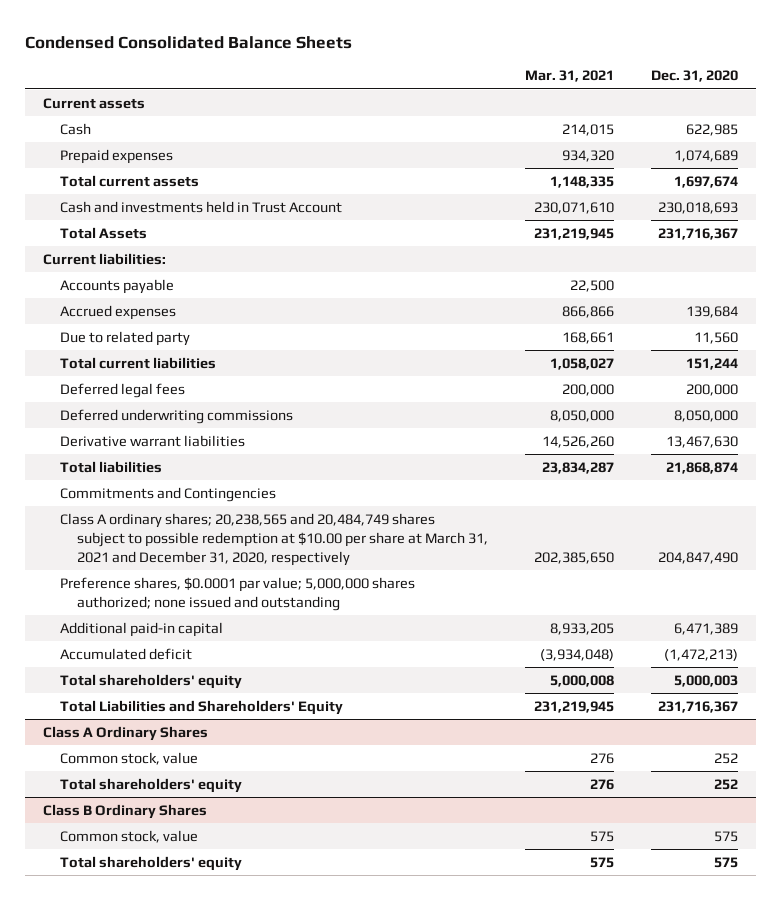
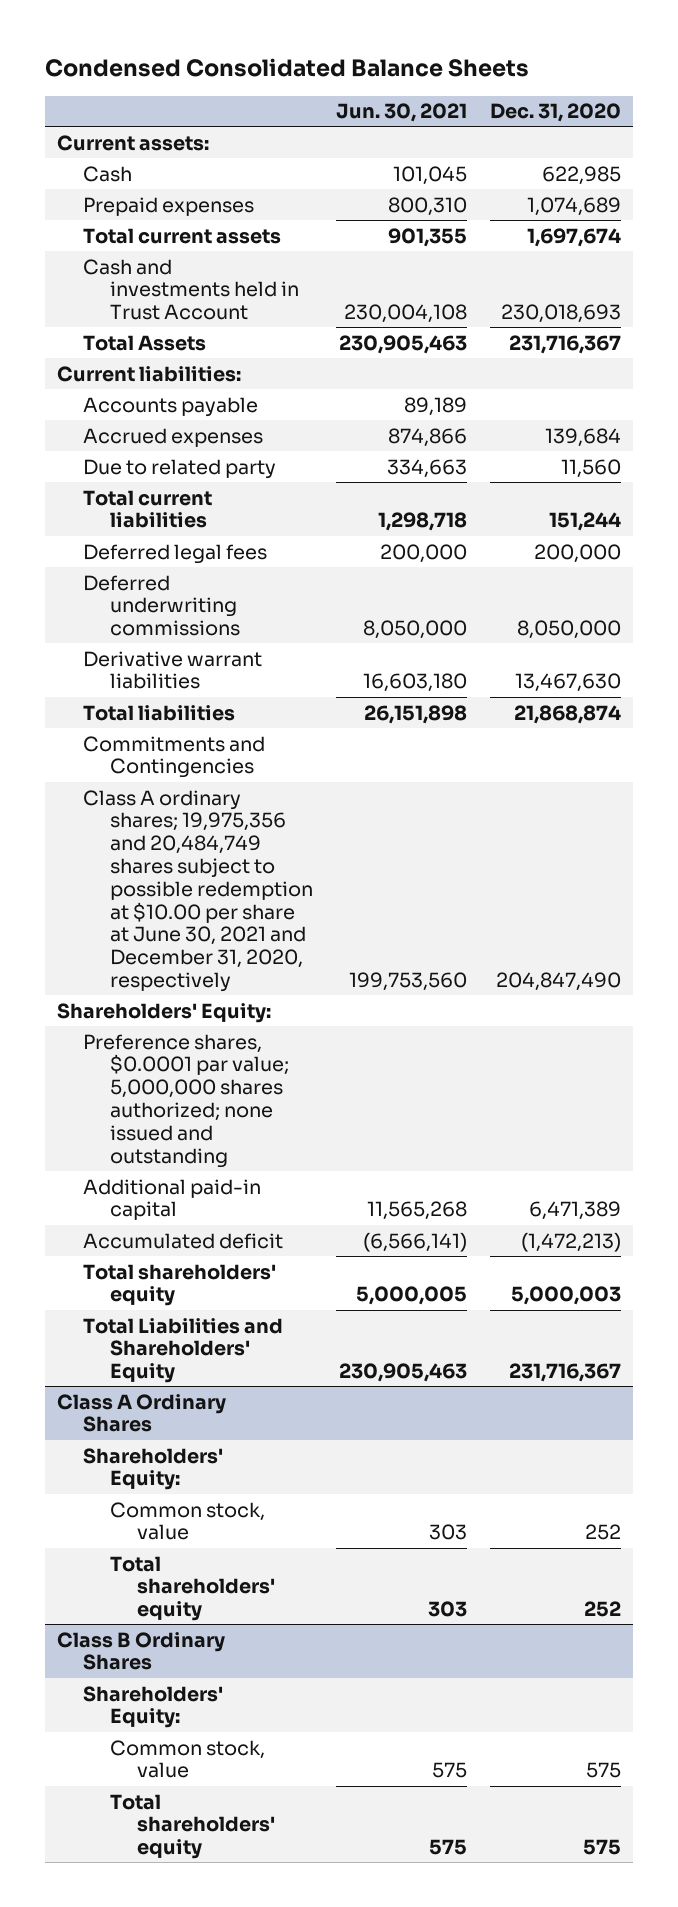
- | Mar. 31, 2021 | Dec. 31, 2020
+ | Jun. 30, 2021 | Dec. 31, 2020
- Current assets
+ Current assets:
- Class A ordinary shares; 20,238,565 and 20,484,749 shares subject to possible redemption at $10.00 per share at March 31, 2021 and December 31, 2020, respectively | 202,385,650 | 204,847,490
+ Class A ordinary shares; 19,975,356 and 20,484,749 shares subject to possible redemption at $10.00 per share at June 30, 2021 and December 31, 2020, respectively | 199,753,560 | 204,847,490
+ Shareholders' Equity:
@ Class A Ordinary Shares
+ Shareholders' Equity:
@ Class B Ordinary Shares
+ Shareholders' Equity:

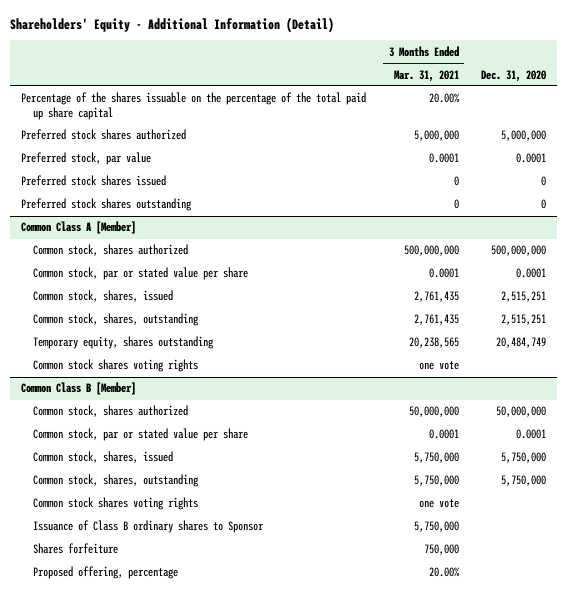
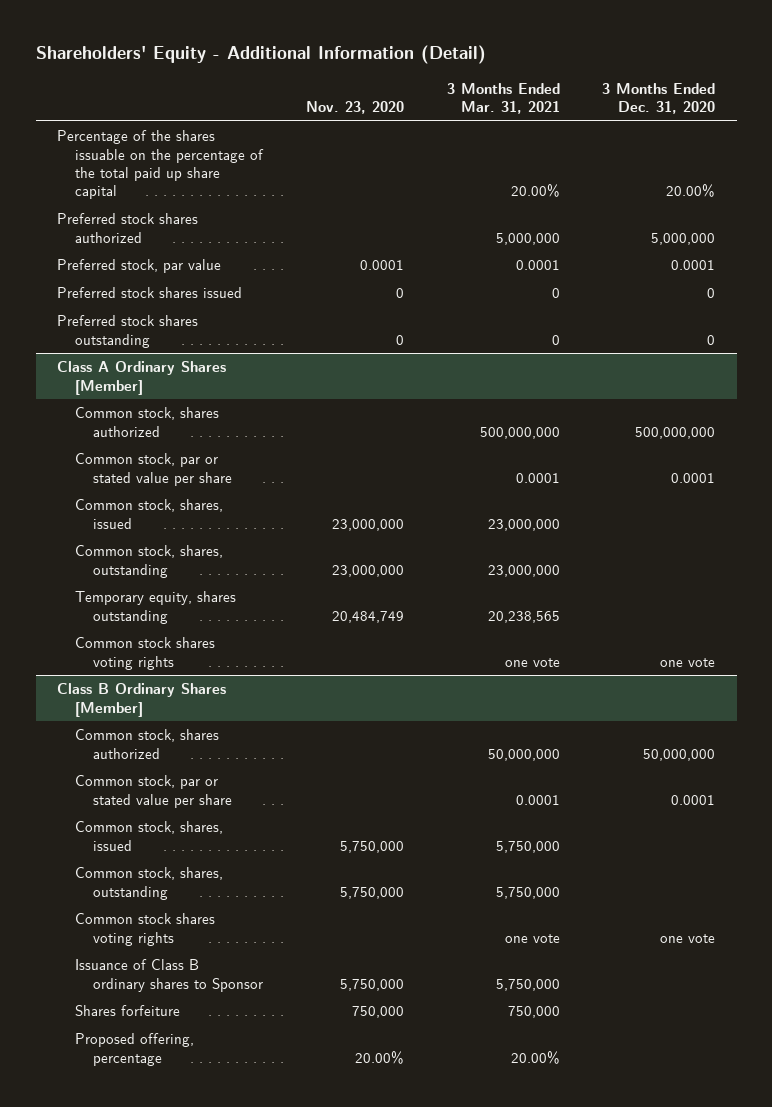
- | 3 Months Ended Mar. 31, 2021 | Dec. 31, 2020
+ | Nov. 23, 2020 | 3 Months Ended Mar. 31, 2021 | 3 Months Ended Dec. 31, 2020
- Common Class A [Member]
+ Class A Ordinary Shares [Member]
- Common stock, shares, issued | 2,761,435 | 2,515,251
- Common stock, shares, outstanding | 2,761,435 | 2,515,251
+ Common stock, shares, issued | 23,000,000 | 23,000,000 |
+ Common stock, shares, outstanding | 23,000,000 | 23,000,000 |
- Common Class B [Member]
+ Class B Ordinary Shares [Member]

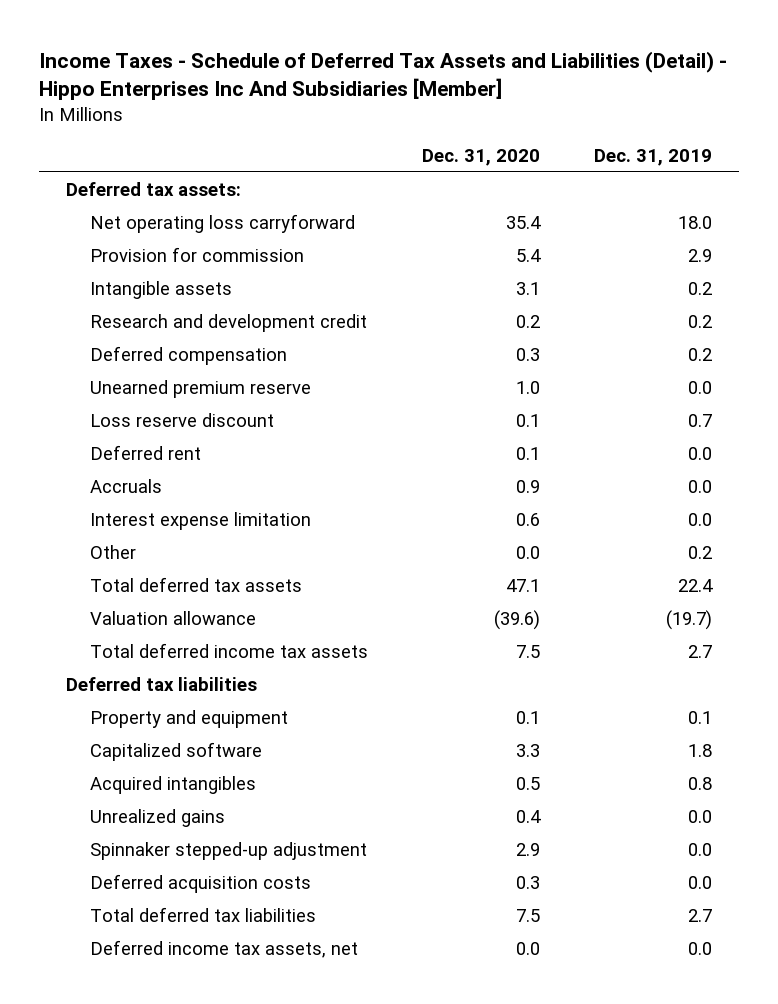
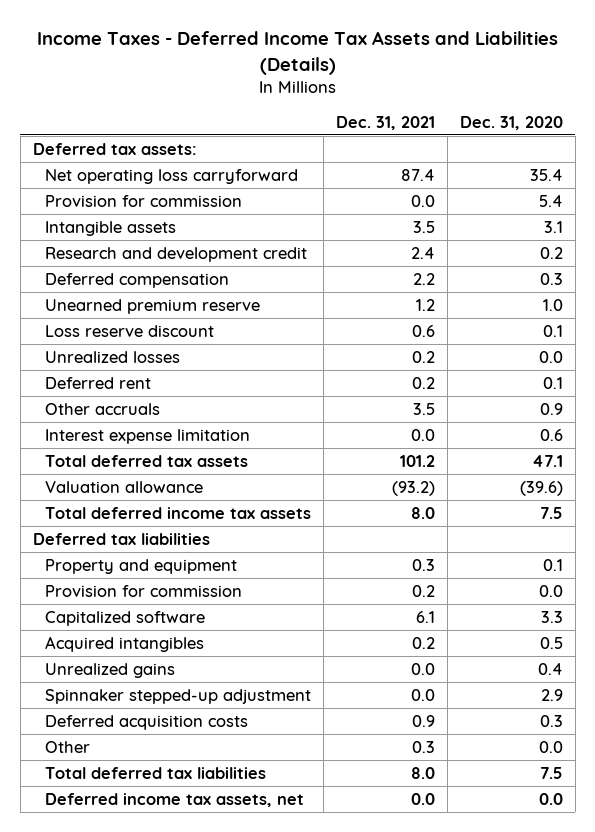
- Income Taxes - Schedule of Deferred Tax Assets and Liabilities (Detail) - Hippo Enterprises Inc And Subsidiaries [Member]
+ Income Taxes - Deferred Income Tax Assets and Liabilities (Details)
- | Dec. 31, 2020 | Dec. 31, 2019
+ | Dec. 31, 2021 | Dec. 31, 2020
+ Unrealized losses | 0.2 | 0.0
- Accruals | 0.9 | 0.0
+ Other accruals | 3.5 | 0.9
+ Provision for commission | 0.2 | 0.0
moved down: Other | 0.3 | 0.0

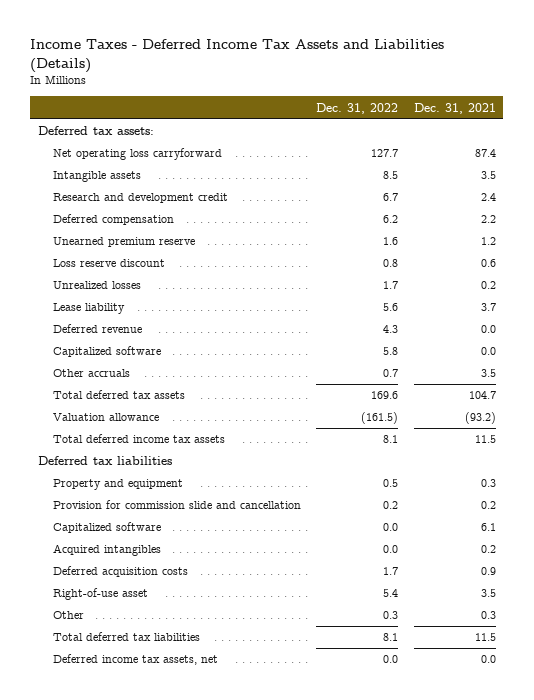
- | Dec. 31, 2021 | Dec. 31, 2020
+ | Dec. 31, 2022 | Dec. 31, 2021
- Provision for commission | 0.0 | 5.4
- Deferred rent | 0.2 | 0.1
+ Lease liability | 5.6 | 3.7
+ Deferred revenue | 4.3 | 0.0
+ Capitalized software | 5.8 | 0.0
- Interest expense limitation | 0.0 | 0.6
- Total deferred tax assets | 101.2 | 47.1
+ Total deferred tax assets | 169.6 | 104.7
- Total deferred income tax assets | 8.0 | 7.5
+ Total deferred income tax assets | 8.1 | 11.5
- Provision for commission | 0.2 | 0.0
+ Provision for commission slide and cancellation | 0.2 | 0.2
- Unrealized gains | 0.0 | 0.4
- Spinnaker stepped-up adjustment | 0.0 | 2.9
+ Right-of-use asset | 5.4 | 3.5
- Total deferred tax liabilities | 8.0 | 7.5
+ Total deferred tax liabilities | 8.1 | 11.5

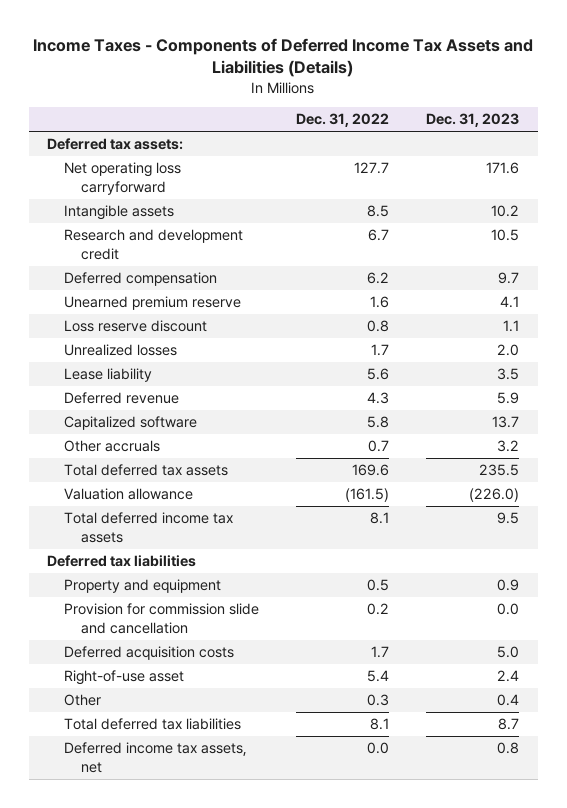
- Income Taxes - Deferred Income Tax Assets and Liabilities (Details)
+ Income Taxes - Components of Deferred Income Tax Assets and Liabilities (Details)
- | Dec. 31, 2022 | Dec. 31, 2021
+ | Dec. 31, 2022 | Dec. 31, 2023
- Capitalized software | 0.0 | 6.1
- Acquired intangibles | 0.0 | 0.2

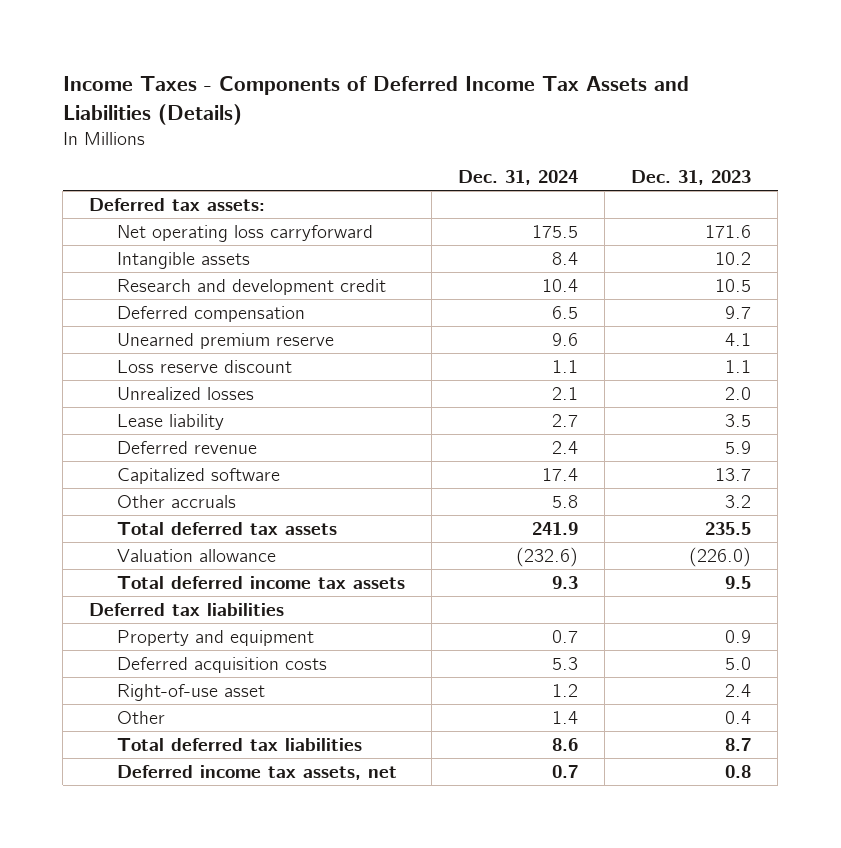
- | Dec. 31, 2022 | Dec. 31, 2023
+ | Dec. 31, 2024 | Dec. 31, 2023
- Provision for commission slide and cancellation | 0.2 | 0.0

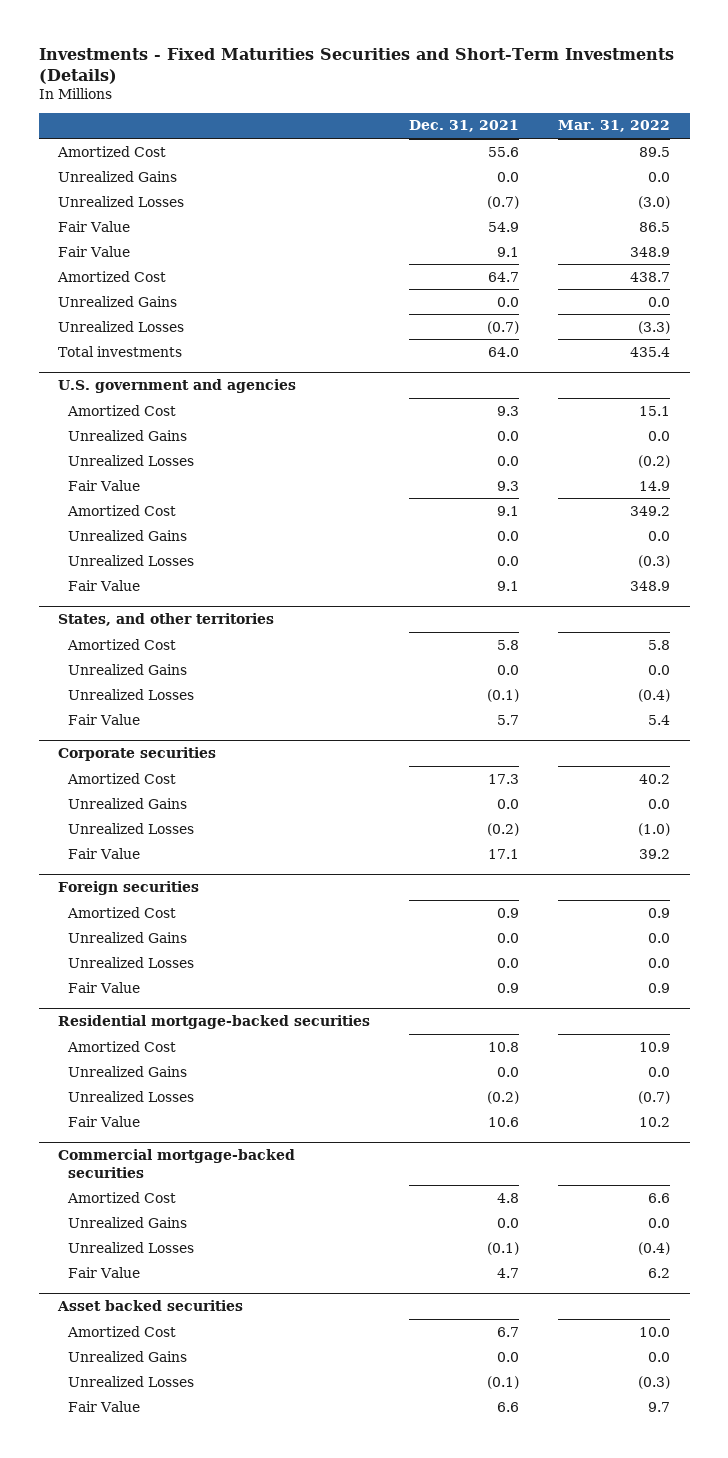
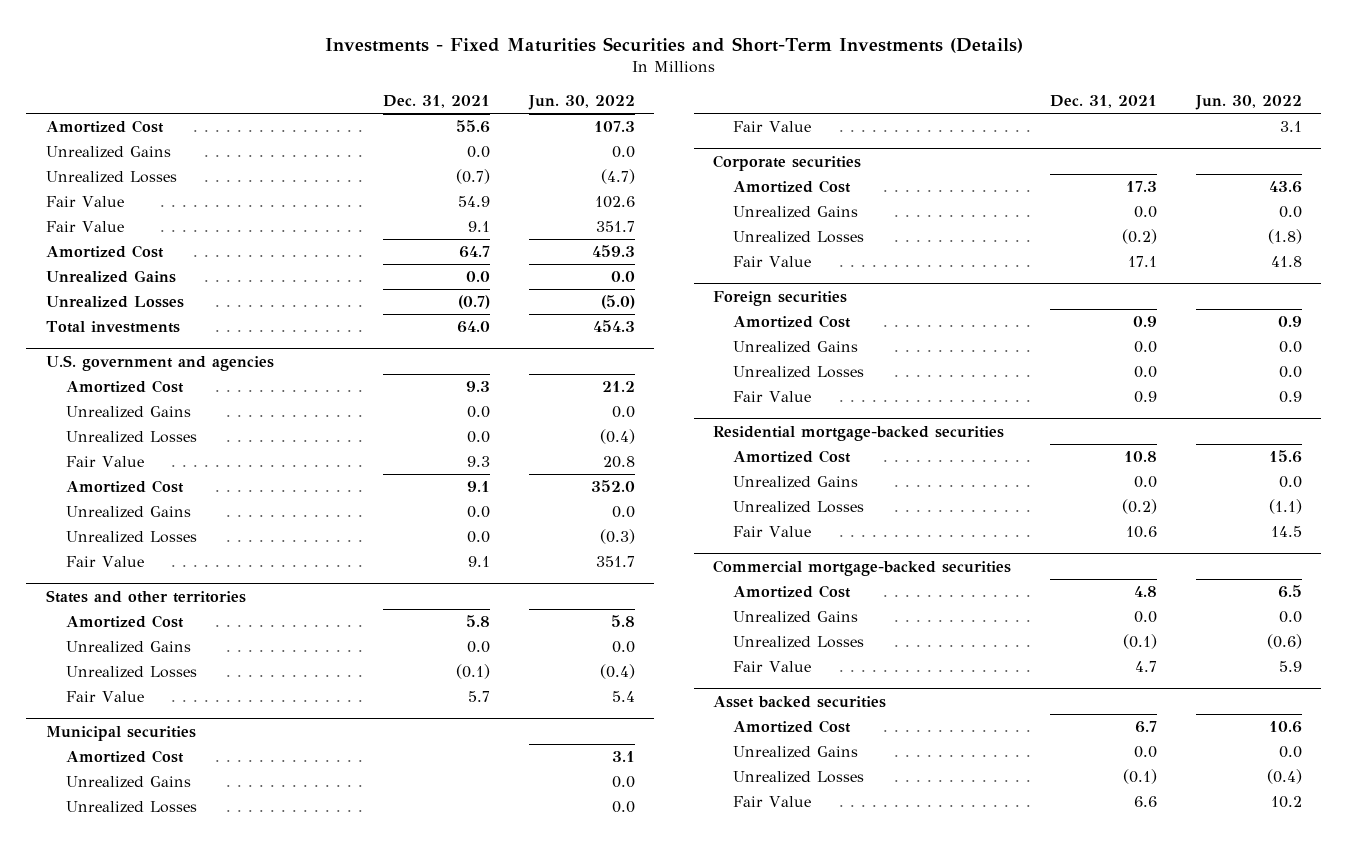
- | Dec. 31, 2021 | Mar. 31, 2022
+ | Dec. 31, 2021 | Jun. 30, 2022
- States, and other territories
+ States and other territories
+ Municipal securities
+ Amortized Cost | | 3.1
+ Unrealized Gains | | 0.0
+ Unrealized Losses | | 0.0
+ Fair Value | | 3.1

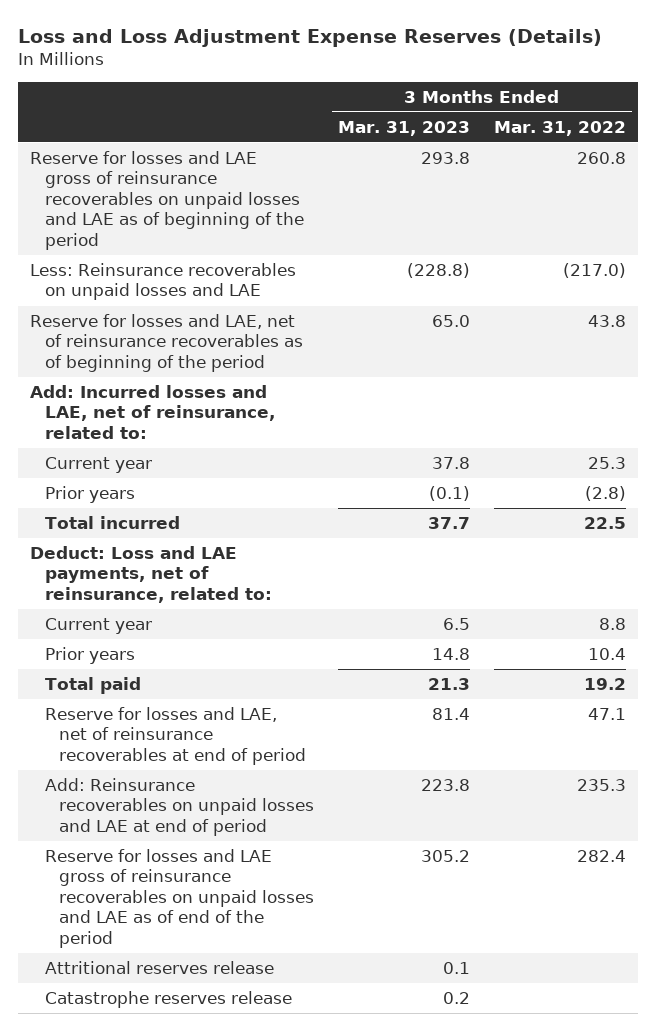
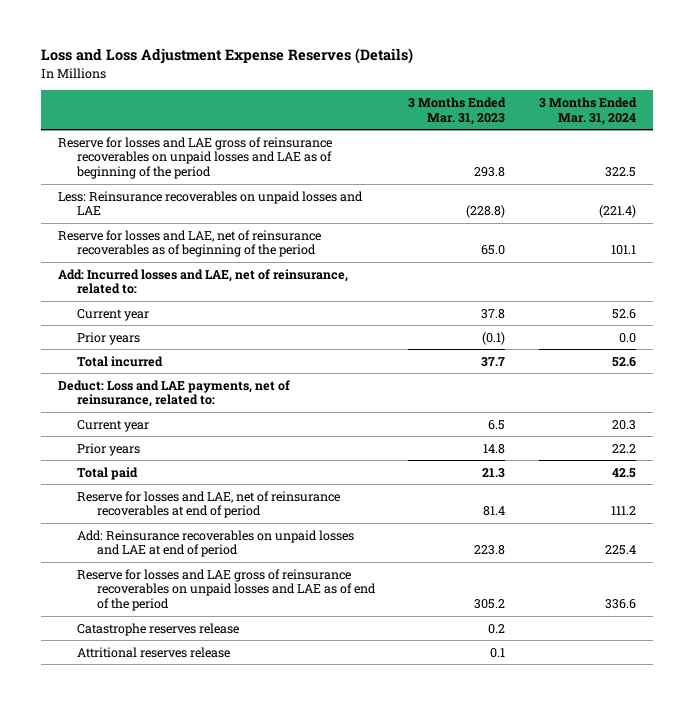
- | 3 Months Ended Mar. 31, 2023 | 3 Months Ended Mar. 31, 2022
+ | 3 Months Ended Mar. 31, 2023 | 3 Months Ended Mar. 31, 2024
moved down: Attritional reserves release | 0.1 |

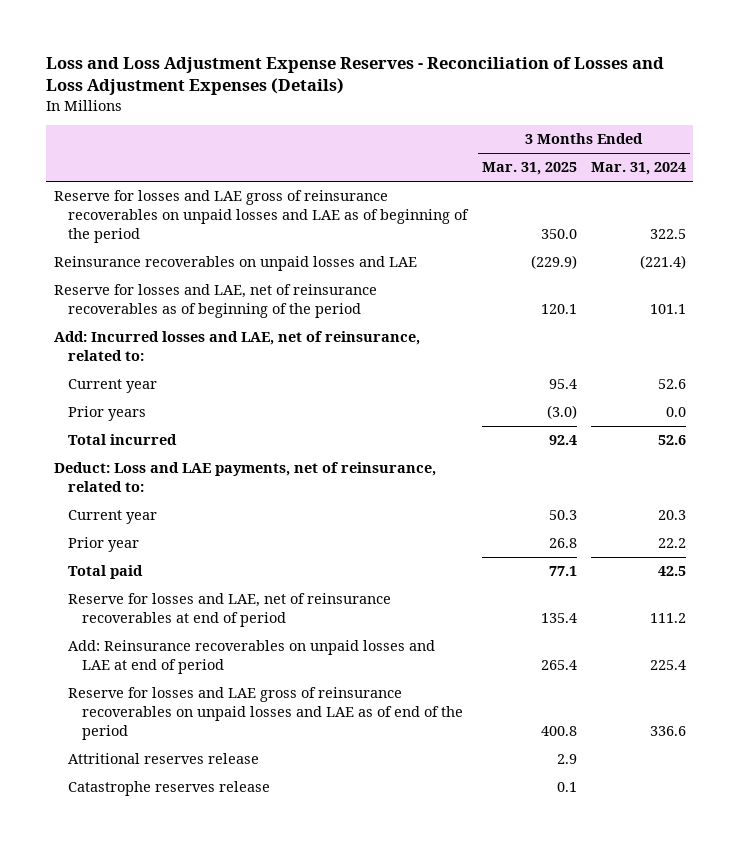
- Loss and Loss Adjustment Expense Reserves (Details)
+ Loss and Loss Adjustment Expense Reserves - Reconciliation of Losses and Loss Adjustment Expenses (Details)
- | 3 Months Ended Mar. 31, 2023 | 3 Months Ended Mar. 31, 2024
+ | 3 Months Ended Mar. 31, 2025 | 3 Months Ended Mar. 31, 2024
- Less: Reinsurance recoverables on unpaid losses and LAE | (228.8) | (221.4)
+ Reinsurance recoverables on unpaid losses and LAE | (229.9) | (221.4)
- Prior years | 14.8 | 22.2
+ Prior year | 26.8 | 22.2
moved down: Catastrophe reserves release | 0.1 |

